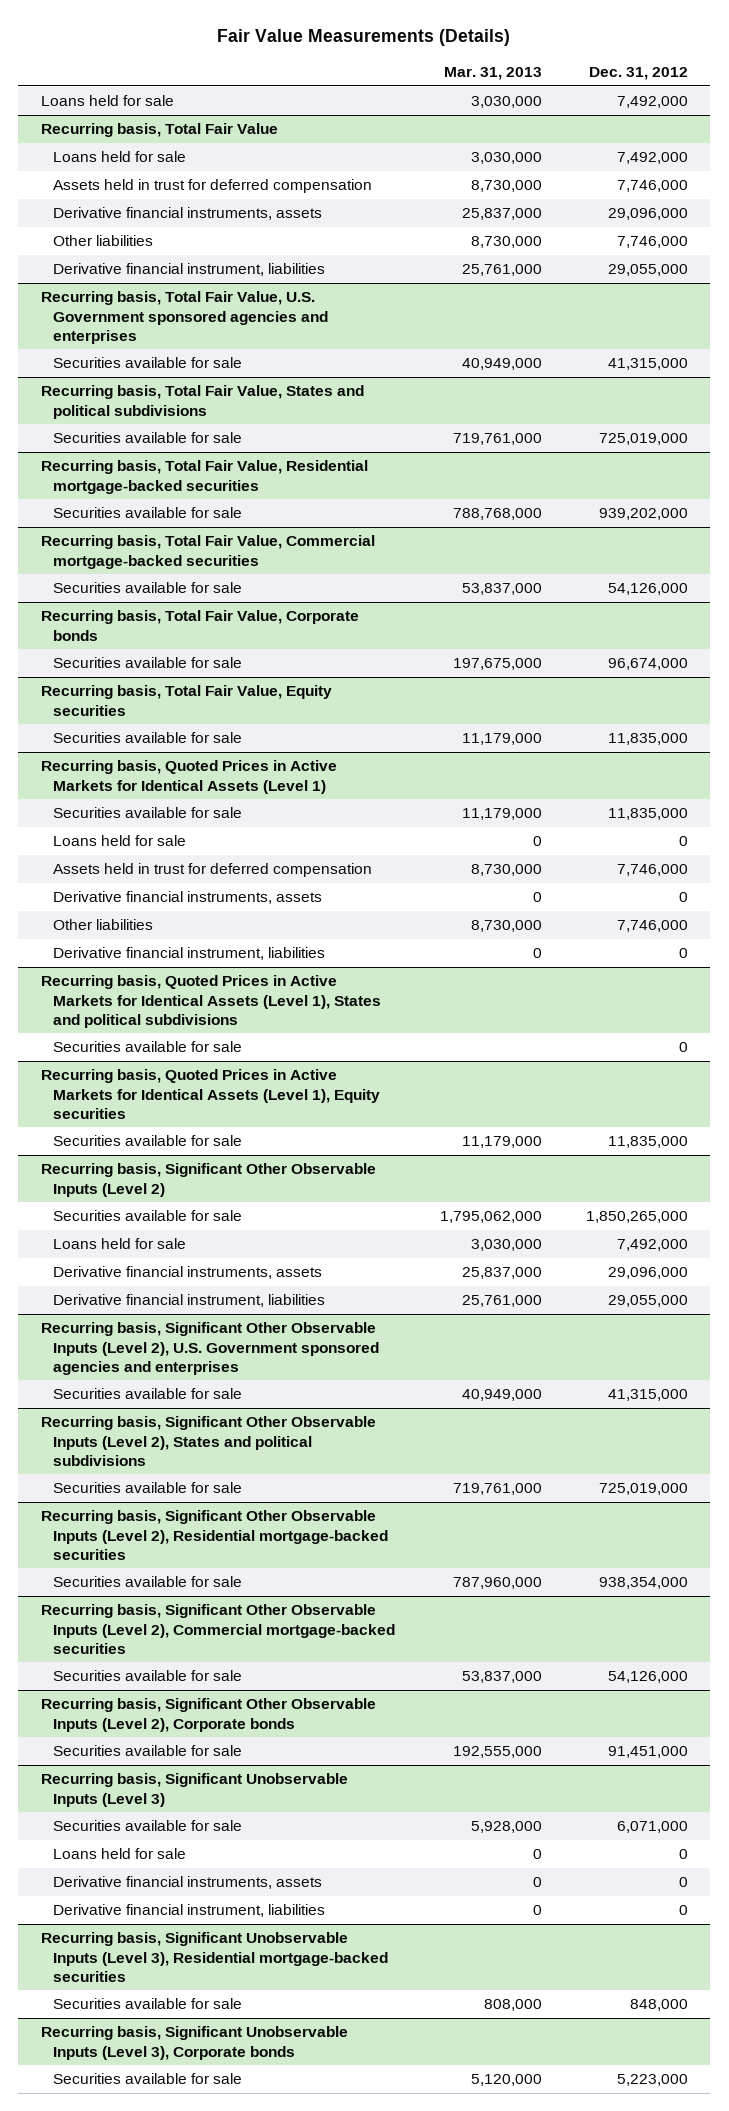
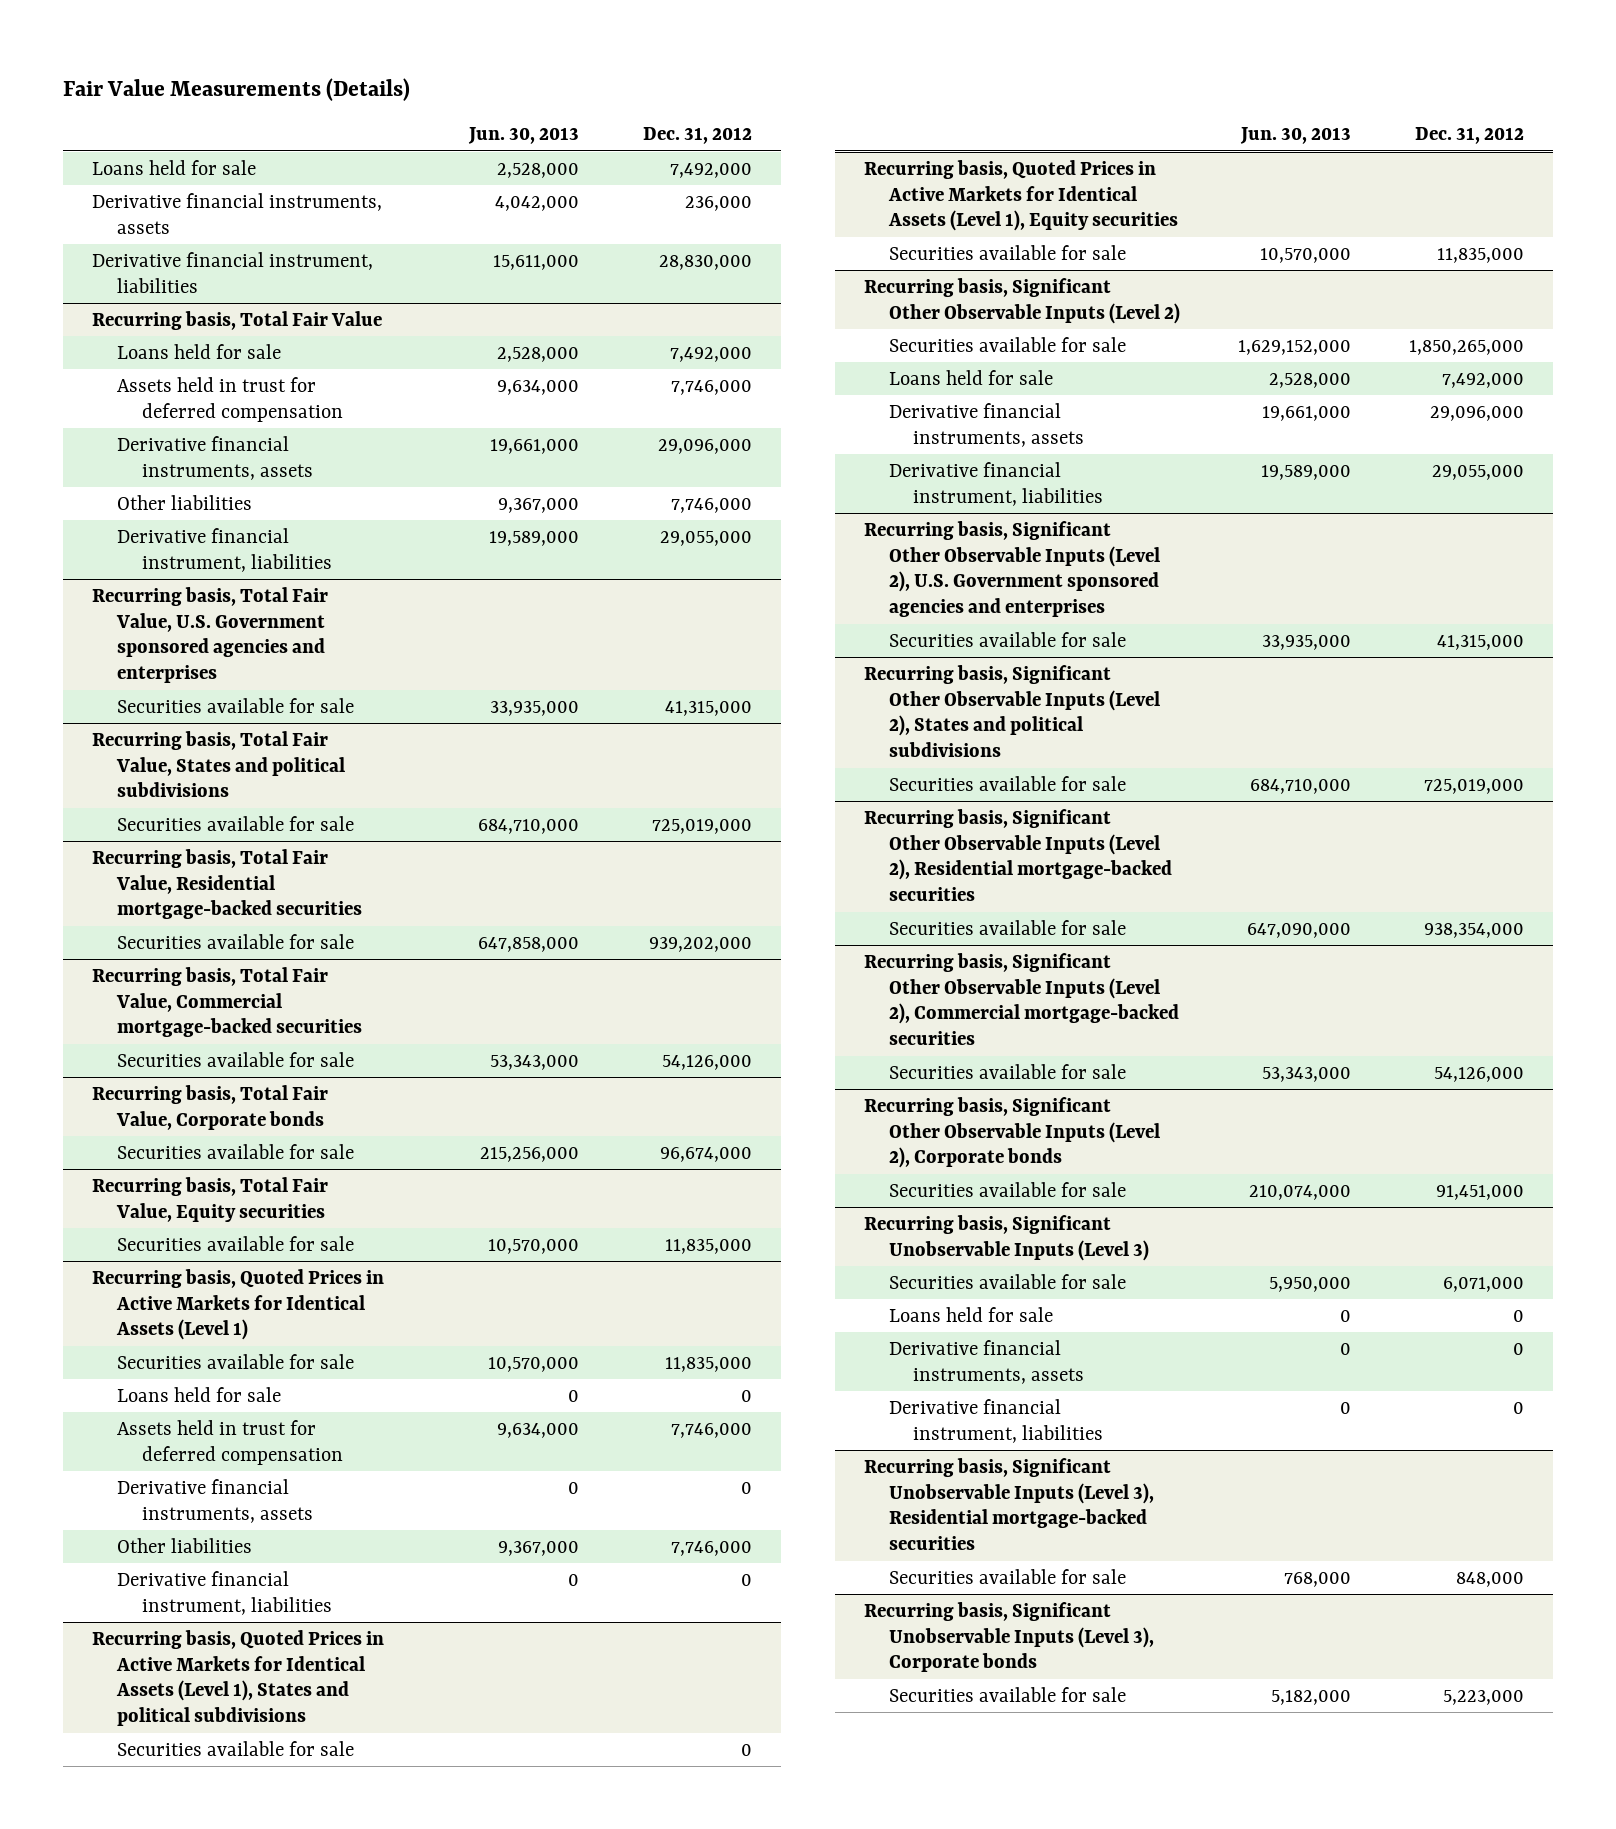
- | Mar. 31, 2013 | Dec. 31, 2012
+ | Jun. 30, 2013 | Dec. 31, 2012
+ Derivative financial instruments, assets | 4,042,000 | 236,000
+ Derivative financial instrument, liabilities | 15,611,000 | 28,830,000

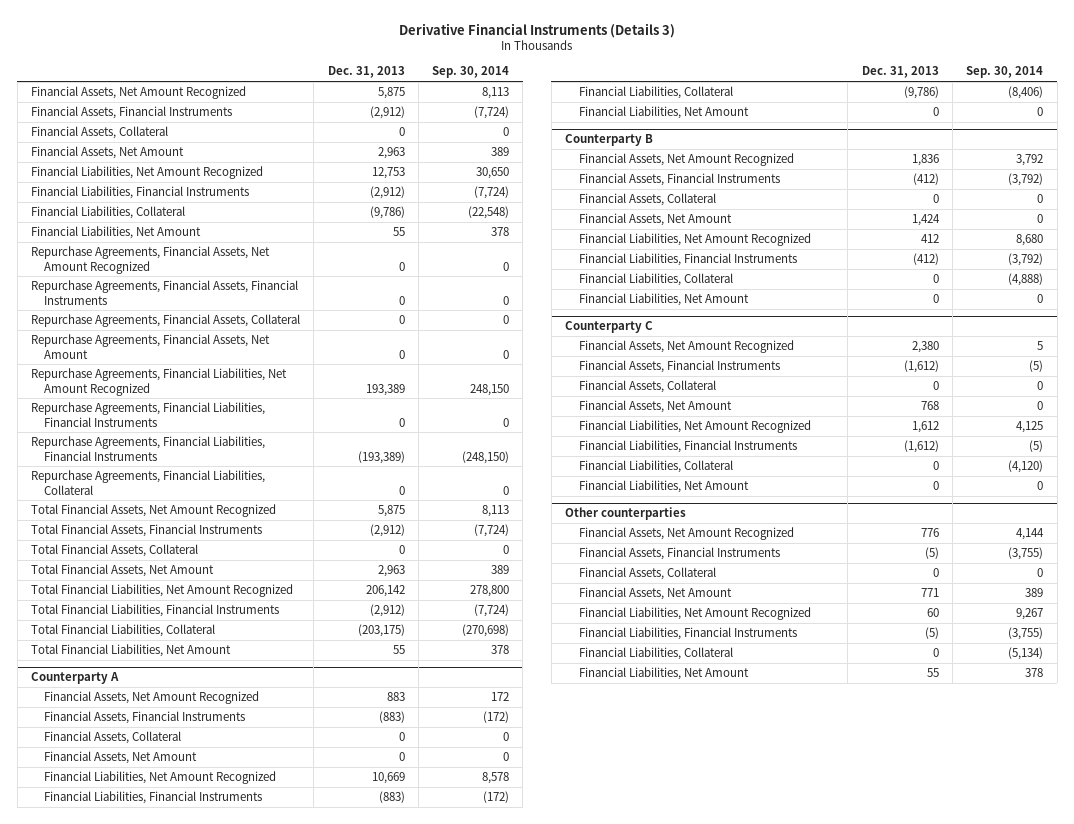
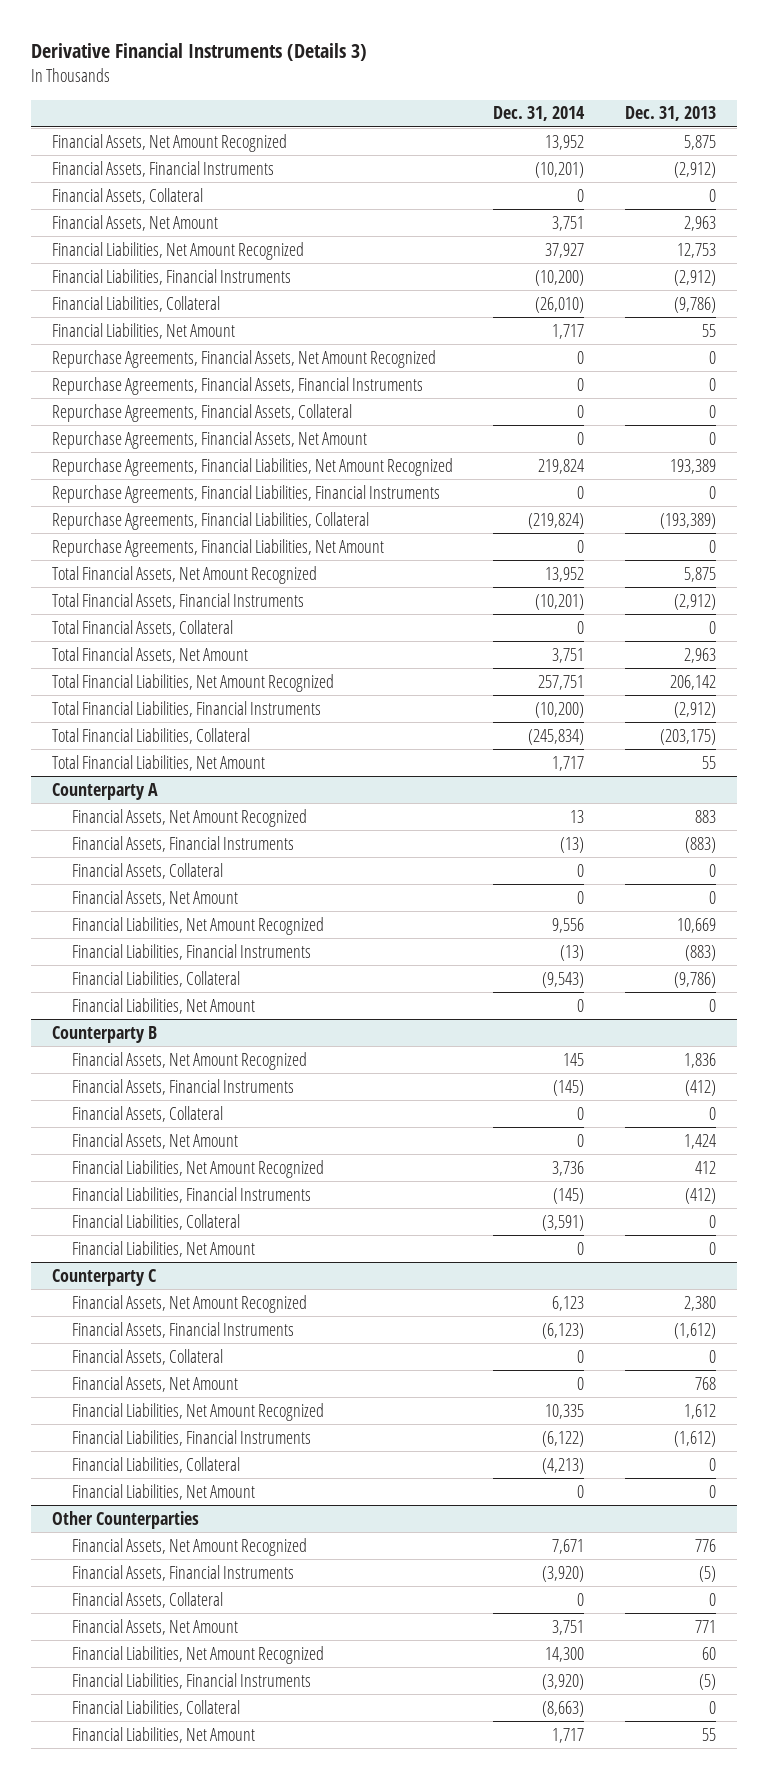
- | Dec. 31, 2013 | Sep. 30, 2014
+ | Dec. 31, 2014 | Dec. 31, 2013
- Repurchase Agreements, Financial Liabilities, Financial Instruments | (193,389) | (248,150)
- Repurchase Agreements, Financial Liabilities, Collateral | 0 | 0
+ Repurchase Agreements, Financial Liabilities, Collateral | (219,824) | (193,389)
+ Repurchase Agreements, Financial Liabilities, Net Amount | 0 | 0
- Other counterparties
+ Other Counterparties

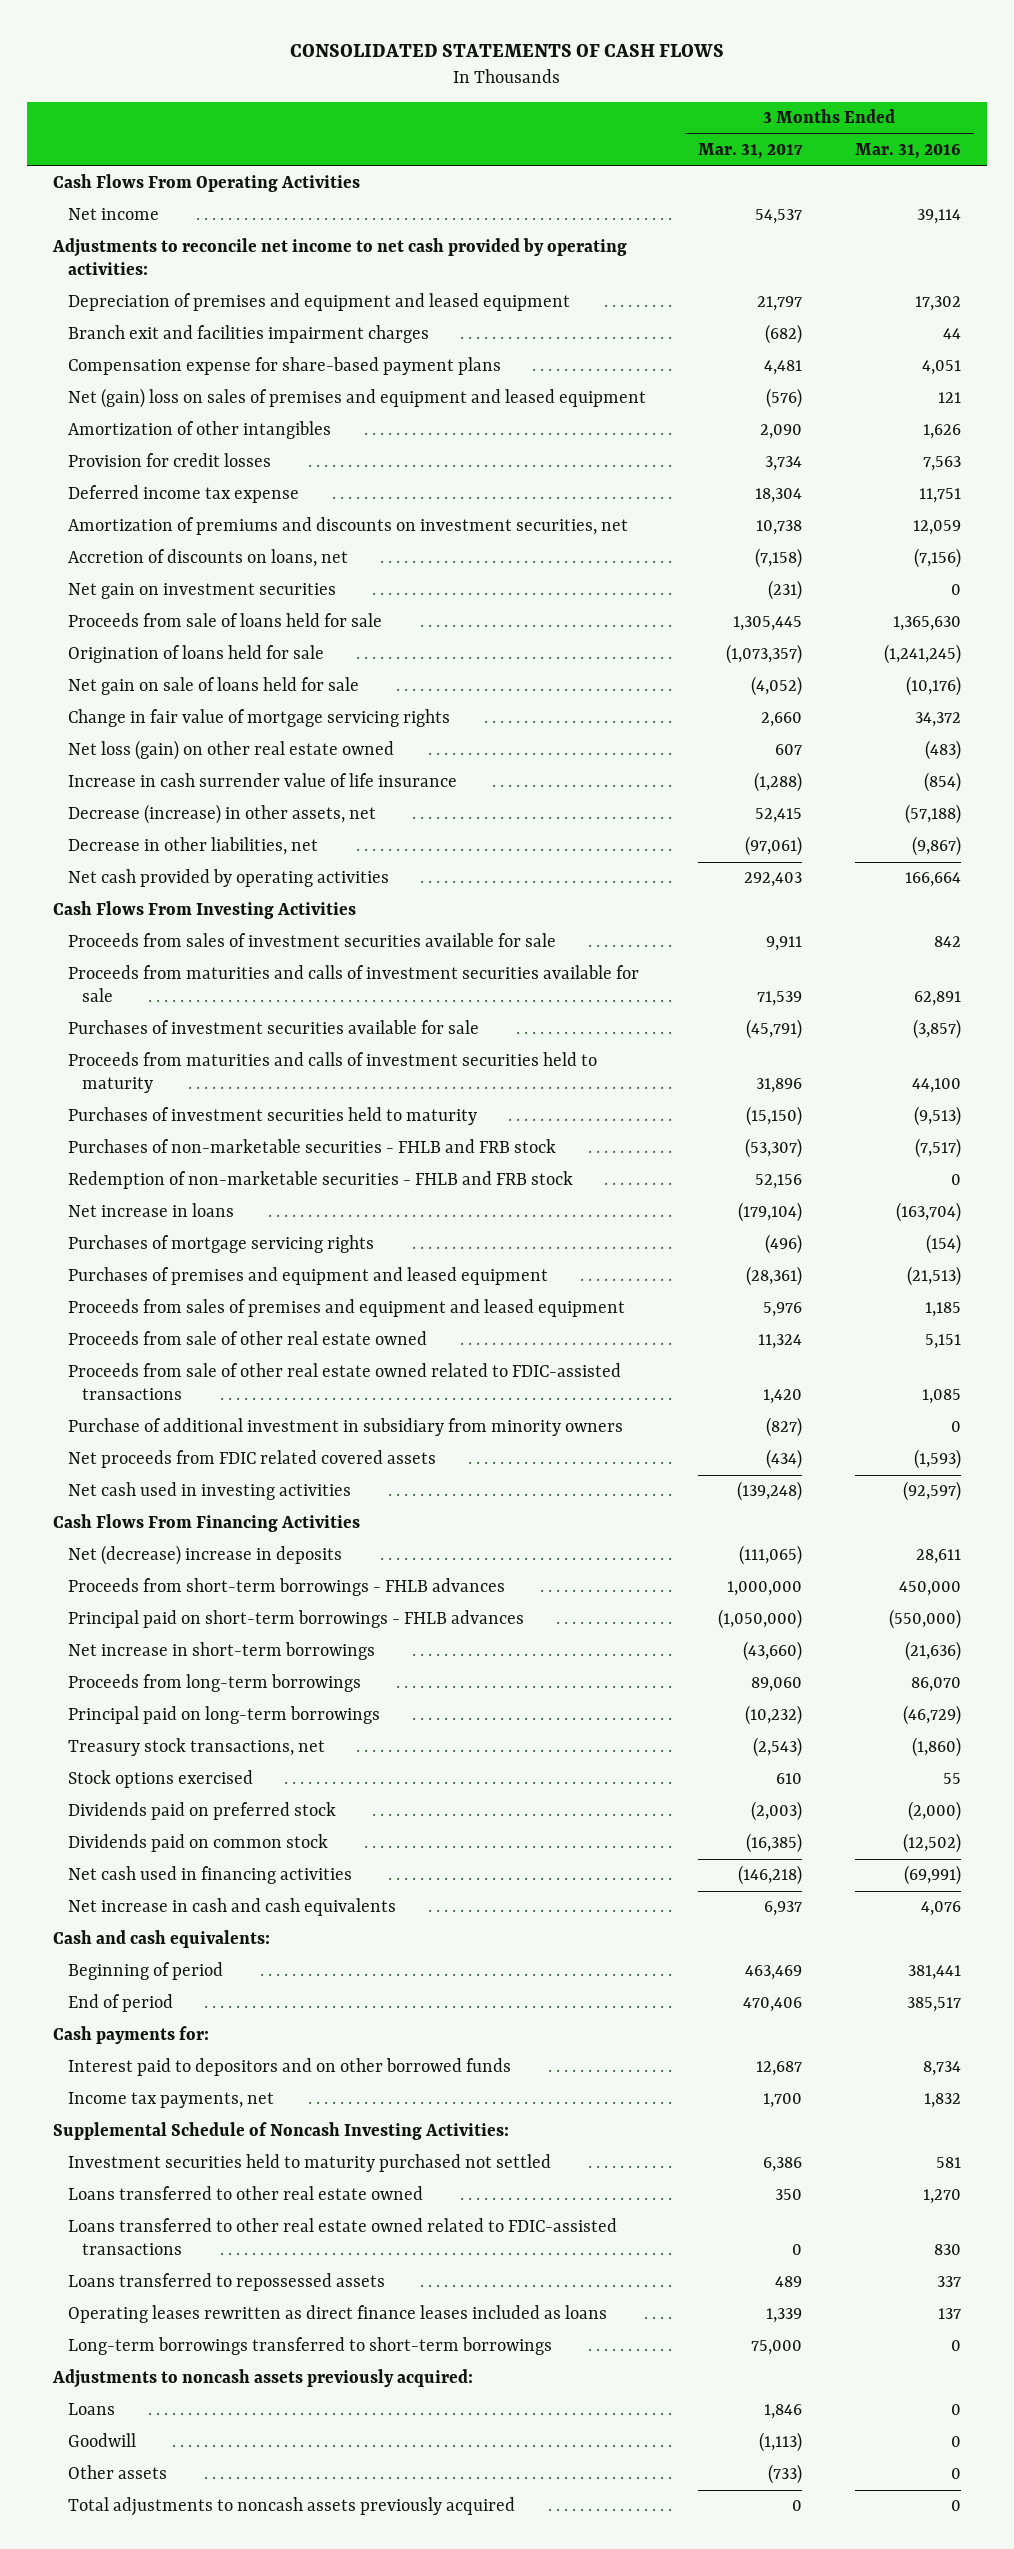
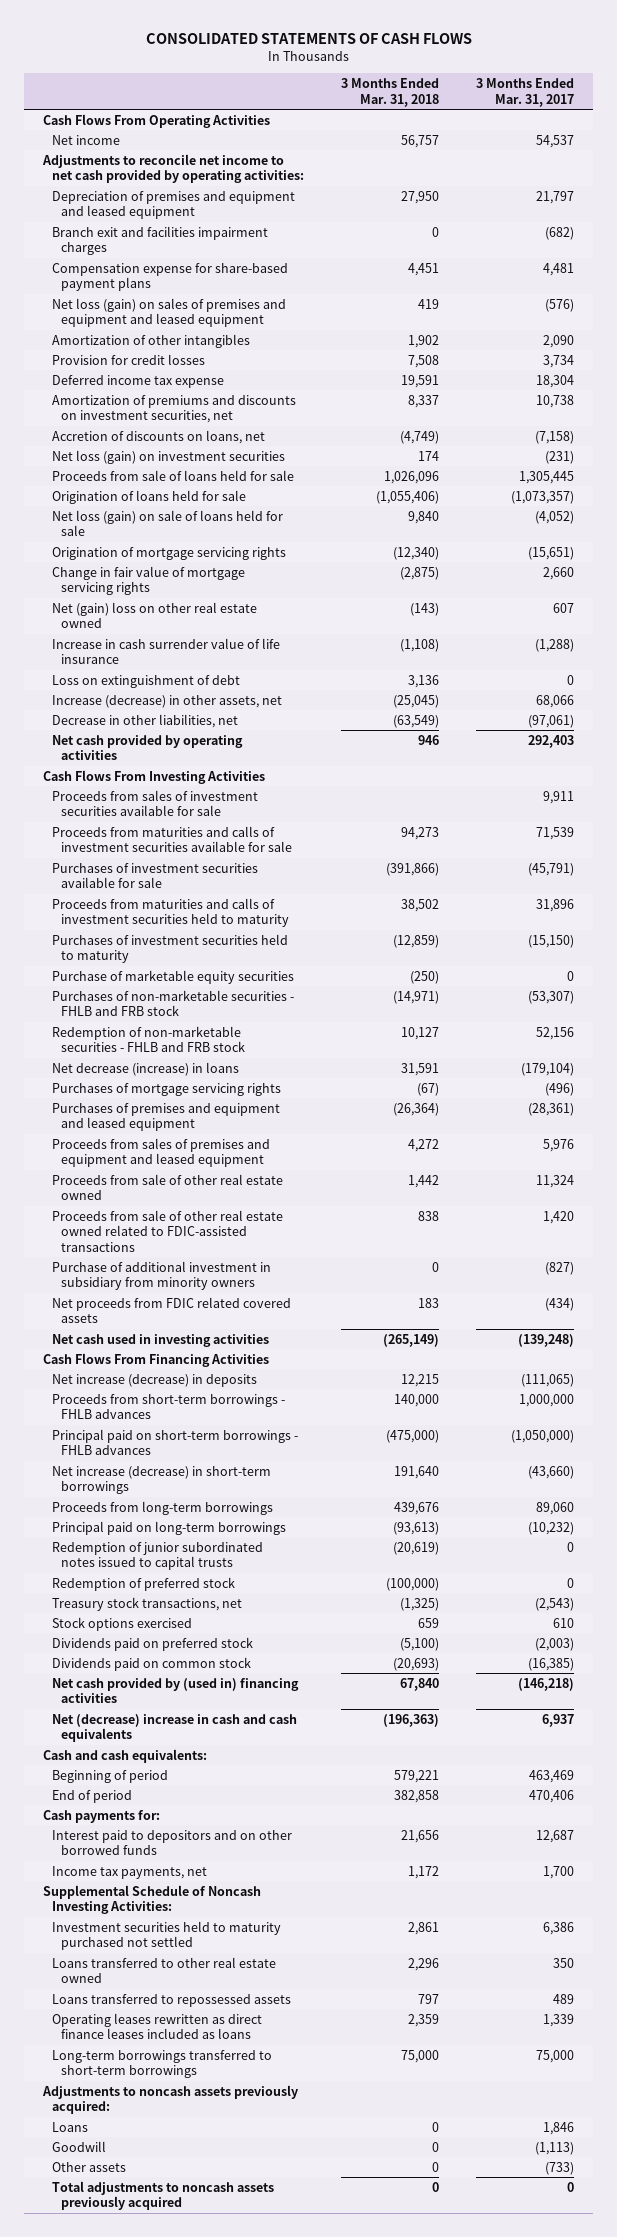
- | 3 Months Ended Mar. 31, 2017 | 3 Months Ended Mar. 31, 2016
+ | 3 Months Ended Mar. 31, 2018 | 3 Months Ended Mar. 31, 2017
- Net (gain) loss on sales of premises and equipment and leased equipment | (576) | 121
+ Net loss (gain) on sales of premises and equipment and leased equipment | 419 | (576)
- Net gain on investment securities | (231) | 0
+ Net loss (gain) on investment securities | 174 | (231)
- Net gain on sale of loans held for sale | (4,052) | (10,176)
+ Net loss (gain) on sale of loans held for sale | 9,840 | (4,052)
+ Origination of mortgage servicing rights | (12,340) | (15,651)
- Net loss (gain) on other real estate owned | 607 | (483)
+ Net (gain) loss on other real estate owned | (143) | 607
- Decrease (increase) in other assets, net | 52,415 | (57,188)
+ Loss on extinguishment of debt | 3,136 | 0
+ Increase (decrease) in other assets, net | (25,045) | 68,066
+ Purchase of marketable equity securities | (250) | 0
- Net increase in loans | (179,104) | (163,704)
+ Net decrease (increase) in loans | 31,591 | (179,104)
- Net (decrease) increase in deposits | (111,065) | 28,611
+ Net increase (decrease) in deposits | 12,215 | (111,065)
- Net increase in short-term borrowings | (43,660) | (21,636)
+ Net increase (decrease) in short-term borrowings | 191,640 | (43,660)
+ Redemption of junior subordinated notes issued to capital trusts | (20,619) | 0
+ Redemption of preferred stock | (100,000) | 0
- Net cash used in financing activities | (146,218) | (69,991)
- Net increase in cash and cash equivalents | 6,937 | 4,076
+ Net cash provided by (used in) financing activities | 67,840 | (146,218)
+ Net (decrease) increase in cash and cash equivalents | (196,363) | 6,937
- Loans transferred to other real estate owned related to FDIC-assisted transactions | 0 | 830

